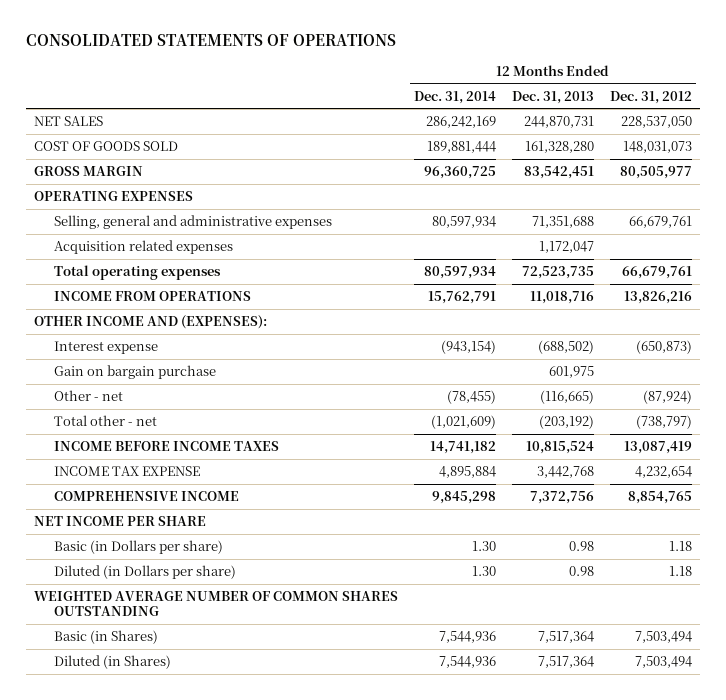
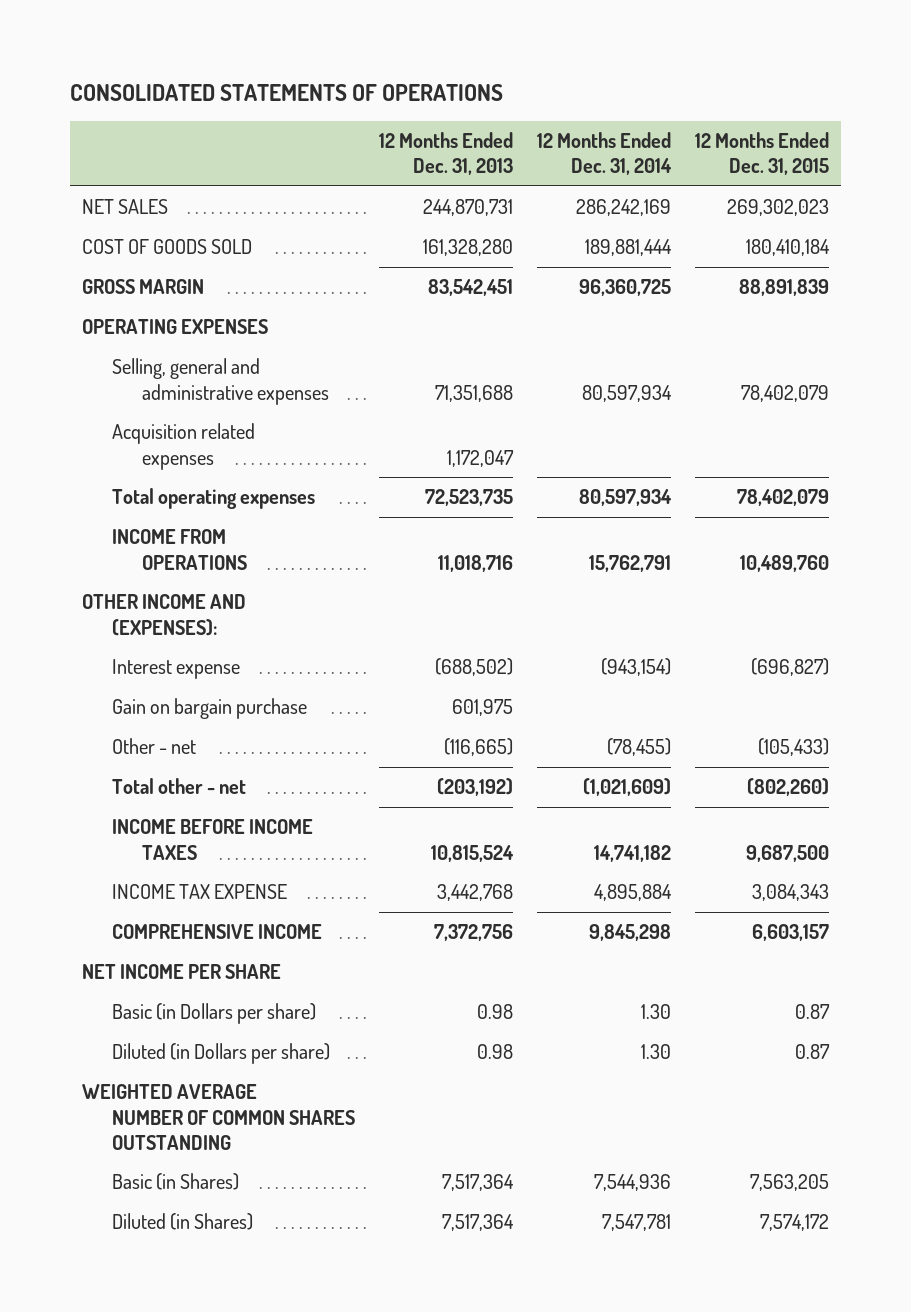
- | 12 Months Ended Dec. 31, 2014 | 12 Months Ended Dec. 31, 2013 | 12 Months Ended Dec. 31, 2012
+ | 12 Months Ended Dec. 31, 2013 | 12 Months Ended Dec. 31, 2014 | 12 Months Ended Dec. 31, 2015
- Diluted (in Shares) | 7,544,936 | 7,517,364 | 7,503,494
+ Diluted (in Shares) | 7,517,364 | 7,547,781 | 7,574,172

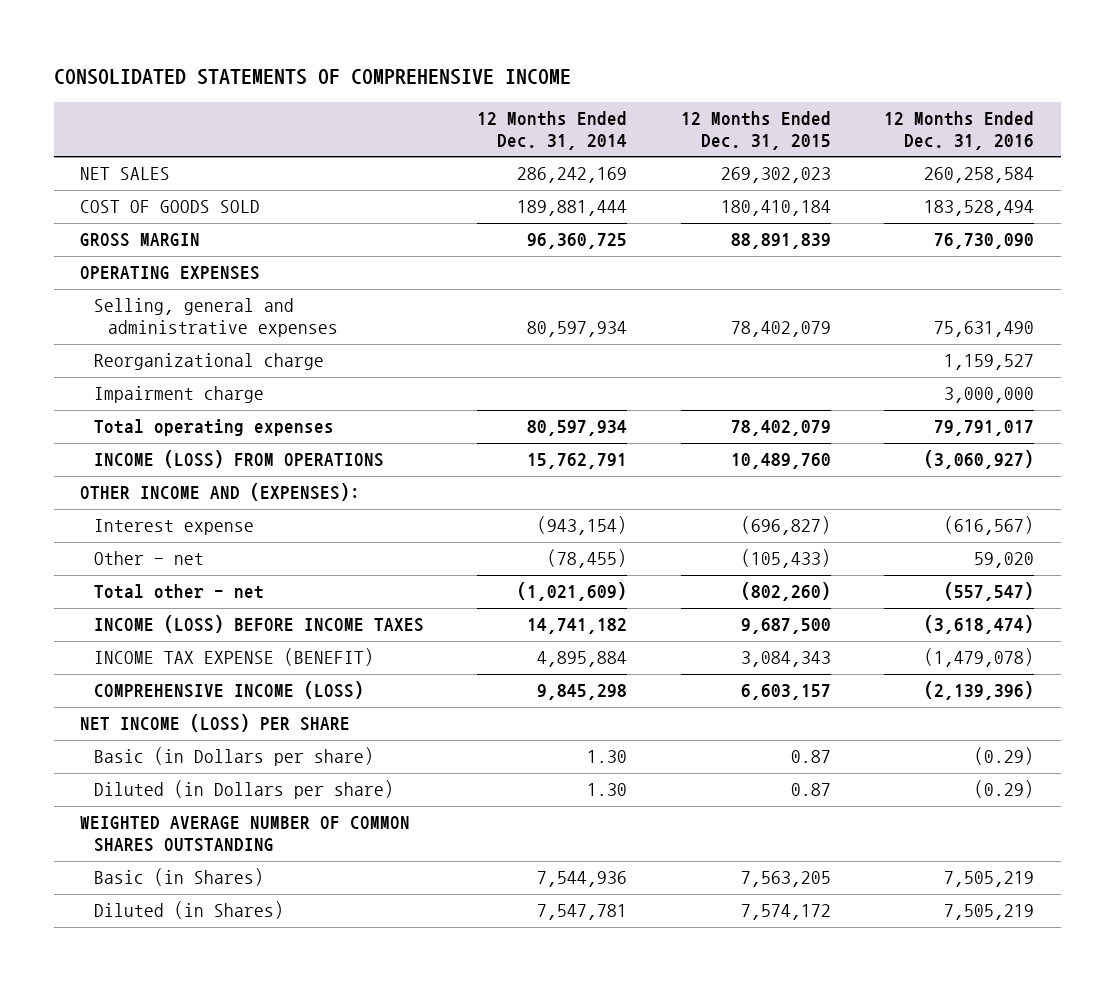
- CONSOLIDATED STATEMENTS OF OPERATIONS
+ CONSOLIDATED STATEMENTS OF COMPREHENSIVE INCOME
- | 12 Months Ended Dec. 31, 2013 | 12 Months Ended Dec. 31, 2014 | 12 Months Ended Dec. 31, 2015
+ | 12 Months Ended Dec. 31, 2014 | 12 Months Ended Dec. 31, 2015 | 12 Months Ended Dec. 31, 2016
- Acquisition related expenses | 1,172,047 | |
+ Reorganizational charge | | | 1,159,527
+ Impairment charge | | | 3,000,000
- INCOME FROM OPERATIONS | 11,018,716 | 15,762,791 | 10,489,760
+ INCOME (LOSS) FROM OPERATIONS | 15,762,791 | 10,489,760 | (3,060,927)
- Gain on bargain purchase | 601,975 | |
- INCOME BEFORE INCOME TAXES | 10,815,524 | 14,741,182 | 9,687,500
- INCOME TAX EXPENSE | 3,442,768 | 4,895,884 | 3,084,343
- COMPREHENSIVE INCOME | 7,372,756 | 9,845,298 | 6,603,157
- NET INCOME PER SHARE
+ INCOME (LOSS) BEFORE INCOME TAXES | 14,741,182 | 9,687,500 | (3,618,474)
+ INCOME TAX EXPENSE (BENEFIT) | 4,895,884 | 3,084,343 | (1,479,078)
+ COMPREHENSIVE INCOME (LOSS) | 9,845,298 | 6,603,157 | (2,139,396)
+ NET INCOME (LOSS) PER SHARE

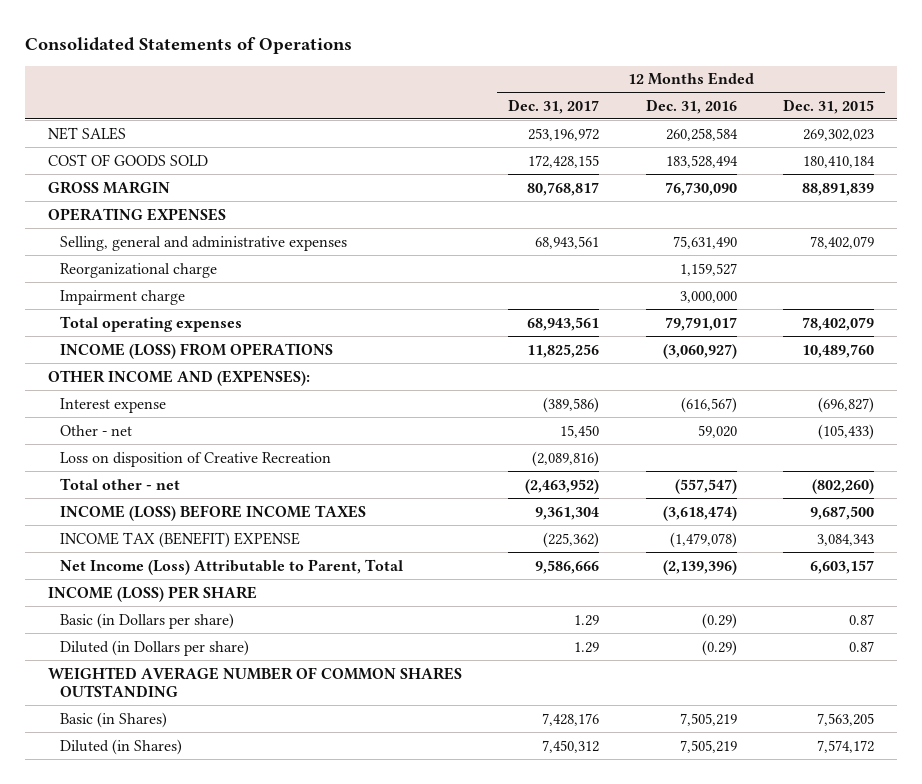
- CONSOLIDATED STATEMENTS OF COMPREHENSIVE INCOME
+ Consolidated Statements of Operations
- | 12 Months Ended Dec. 31, 2014 | 12 Months Ended Dec. 31, 2015 | 12 Months Ended Dec. 31, 2016
+ | 12 Months Ended Dec. 31, 2017 | 12 Months Ended Dec. 31, 2016 | 12 Months Ended Dec. 31, 2015
+ Loss on disposition of Creative Recreation | (2,089,816) | |
- INCOME TAX EXPENSE (BENEFIT) | 4,895,884 | 3,084,343 | (1,479,078)
- COMPREHENSIVE INCOME (LOSS) | 9,845,298 | 6,603,157 | (2,139,396)
- NET INCOME (LOSS) PER SHARE
+ INCOME TAX (BENEFIT) EXPENSE | (225,362) | (1,479,078) | 3,084,343
+ Net Income (Loss) Attributable to Parent, Total | 9,586,666 | (2,139,396) | 6,603,157
+ INCOME (LOSS) PER SHARE

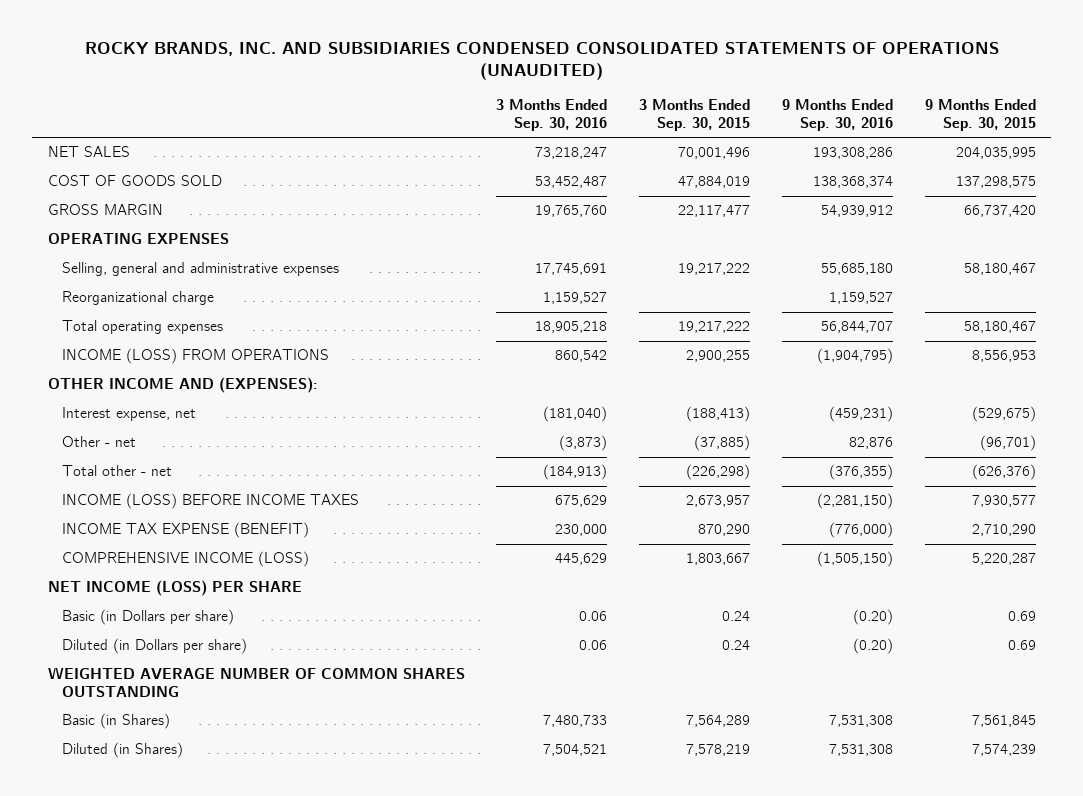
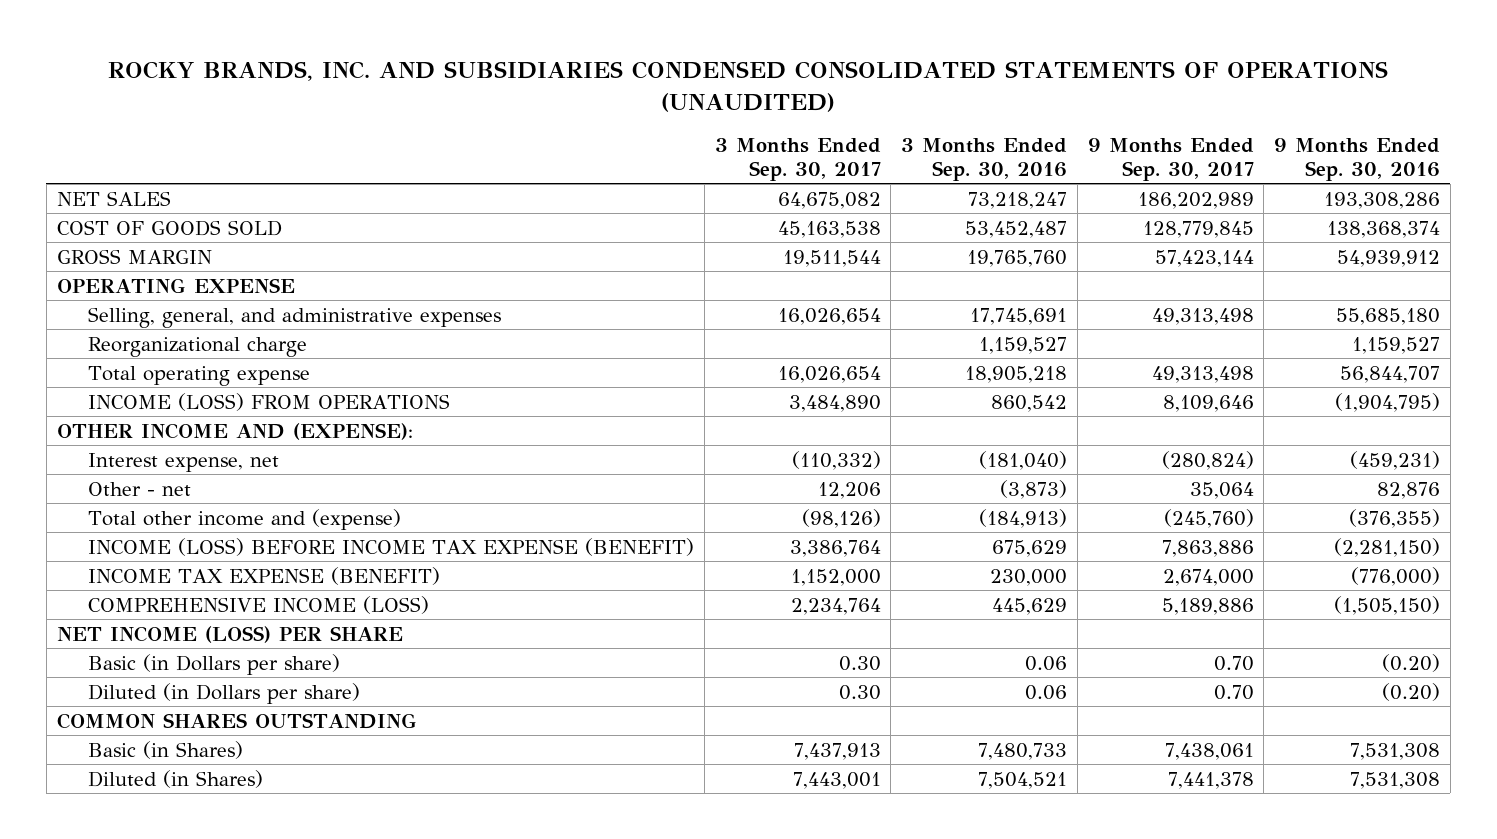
- | 3 Months Ended Sep. 30, 2016 | 3 Months Ended Sep. 30, 2015 | 9 Months Ended Sep. 30, 2016 | 9 Months Ended Sep. 30, 2015
+ | 3 Months Ended Sep. 30, 2017 | 3 Months Ended Sep. 30, 2016 | 9 Months Ended Sep. 30, 2017 | 9 Months Ended Sep. 30, 2016
- OPERATING EXPENSES
- Selling, general and administrative expenses | 17,745,691 | 19,217,222 | 55,685,180 | 58,180,467
+ OPERATING EXPENSE
+ Selling, general, and administrative expenses | 16,026,654 | 17,745,691 | 49,313,498 | 55,685,180
- Total operating expenses | 18,905,218 | 19,217,222 | 56,844,707 | 58,180,467
+ Total operating expense | 16,026,654 | 18,905,218 | 49,313,498 | 56,844,707
- OTHER INCOME AND (EXPENSES):
+ OTHER INCOME AND (EXPENSE):
- Total other - net | (184,913) | (226,298) | (376,355) | (626,376)
- INCOME (LOSS) BEFORE INCOME TAXES | 675,629 | 2,673,957 | (2,281,150) | 7,930,577
+ Total other income and (expense) | (98,126) | (184,913) | (245,760) | (376,355)
+ INCOME (LOSS) BEFORE INCOME TAX EXPENSE (BENEFIT) | 3,386,764 | 675,629 | 7,863,886 | (2,281,150)
- WEIGHTED AVERAGE NUMBER OF COMMON SHARES OUTSTANDING
+ COMMON SHARES OUTSTANDING

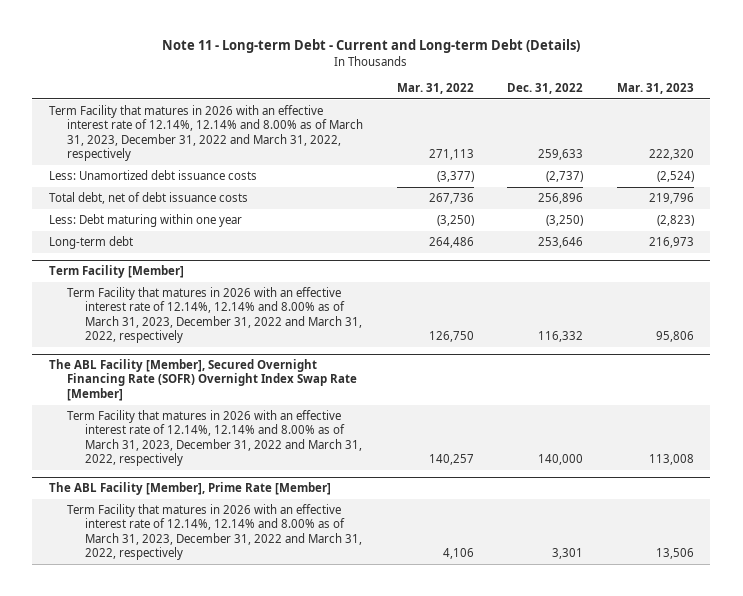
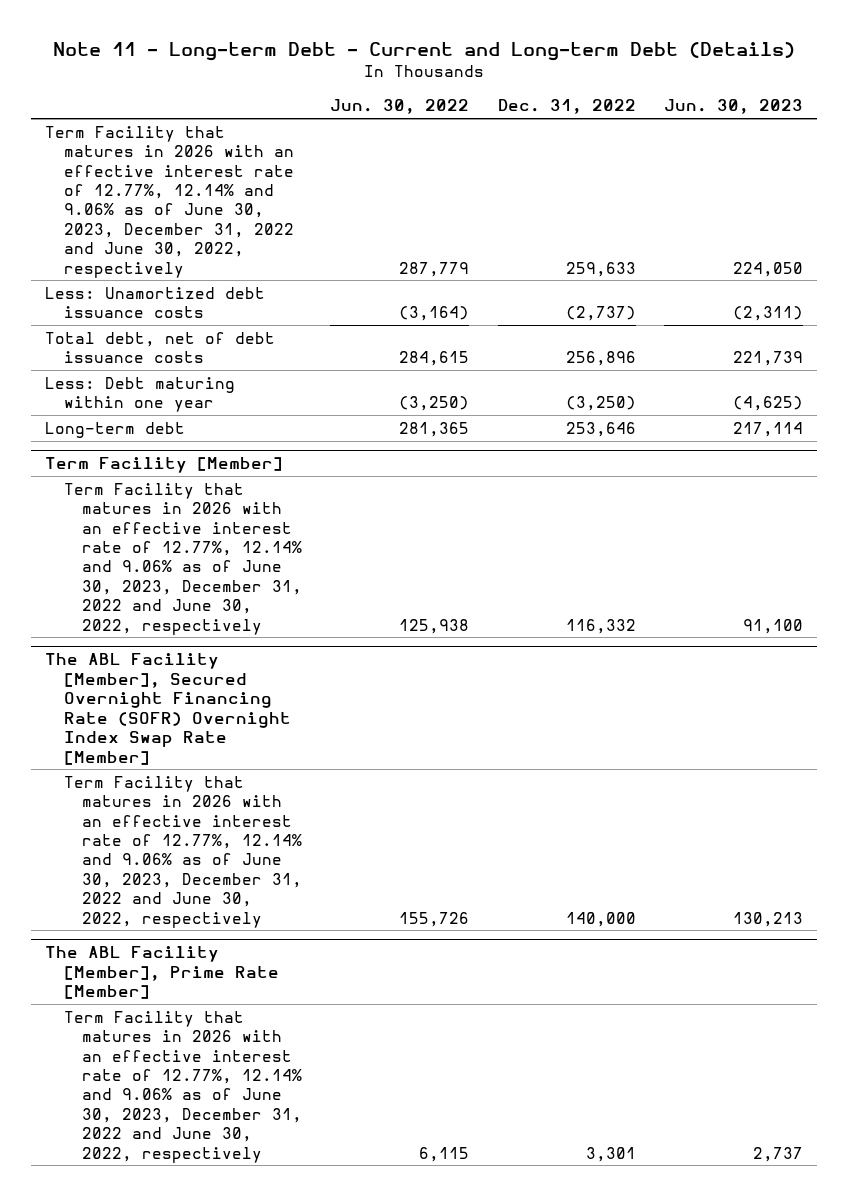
- | Mar. 31, 2022 | Dec. 31, 2022 | Mar. 31, 2023
+ | Jun. 30, 2022 | Dec. 31, 2022 | Jun. 30, 2023
- Term Facility that matures in 2026 with an effective interest rate of 12.14%, 12.14% and 8.00% as of March 31, 2023, December 31, 2022 and March 31, 2022, respectively | 271,113 | 259,633 | 222,320
+ Term Facility that matures in 2026 with an effective interest rate of 12.77%, 12.14% and 9.06% as of June 30, 2023, December 31, 2022 and June 30, 2022, respectively | 287,779 | 259,633 | 224,050
@ Term Facility [Member]
- Term Facility that matures in 2026 with an effective interest rate of 12.14%, 12.14% and 8.00% as of March 31, 2023, December 31, 2022 and March 31, 2022, respectively | 126,750 | 116,332 | 95,806
+ Term Facility that matures in 2026 with an effective interest rate of 12.77%, 12.14% and 9.06% as of June 30, 2023, December 31, 2022 and June 30, 2022, respectively | 125,938 | 116,332 | 91,100
@ The ABL Facility [Member], Secured Overnight Financing Rate (SOFR) Overnight Index Swap Rate [Member]
- Term Facility that matures in 2026 with an effective interest rate of 12.14%, 12.14% and 8.00% as of March 31, 2023, December 31, 2022 and March 31, 2022, respectively | 140,257 | 140,000 | 113,008
+ Term Facility that matures in 2026 with an effective interest rate of 12.77%, 12.14% and 9.06% as of June 30, 2023, December 31, 2022 and June 30, 2022, respectively | 155,726 | 140,000 | 130,213
@ The ABL Facility [Member], Prime Rate [Member]
- Term Facility that matures in 2026 with an effective interest rate of 12.14%, 12.14% and 8.00% as of March 31, 2023, December 31, 2022 and March 31, 2022, respectively | 4,106 | 3,301 | 13,506
+ Term Facility that matures in 2026 with an effective interest rate of 12.77%, 12.14% and 9.06% as of June 30, 2023, December 31, 2022 and June 30, 2022, respectively | 6,115 | 3,301 | 2,737

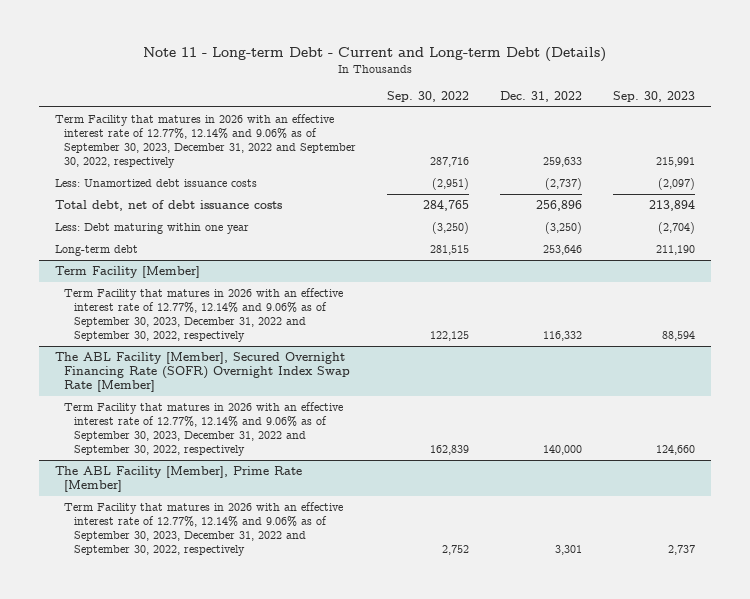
- | Jun. 30, 2022 | Dec. 31, 2022 | Jun. 30, 2023
+ | Sep. 30, 2022 | Dec. 31, 2022 | Sep. 30, 2023
- Term Facility that matures in 2026 with an effective interest rate of 12.77%, 12.14% and 9.06% as of June 30, 2023, December 31, 2022 and June 30, 2022, respectively | 287,779 | 259,633 | 224,050
+ Term Facility that matures in 2026 with an effective interest rate of 12.77%, 12.14% and 9.06% as of September 30, 2023, December 31, 2022 and September 30, 2022, respectively | 287,716 | 259,633 | 215,991
@ Term Facility [Member]
- Term Facility that matures in 2026 with an effective interest rate of 12.77%, 12.14% and 9.06% as of June 30, 2023, December 31, 2022 and June 30, 2022, respectively | 125,938 | 116,332 | 91,100
+ Term Facility that matures in 2026 with an effective interest rate of 12.77%, 12.14% and 9.06% as of September 30, 2023, December 31, 2022 and September 30, 2022, respectively | 122,125 | 116,332 | 88,594
@ The ABL Facility [Member], Secured Overnight Financing Rate (SOFR) Overnight Index Swap Rate [Member]
- Term Facility that matures in 2026 with an effective interest rate of 12.77%, 12.14% and 9.06% as of June 30, 2023, December 31, 2022 and June 30, 2022, respectively | 155,726 | 140,000 | 130,213
+ Term Facility that matures in 2026 with an effective interest rate of 12.77%, 12.14% and 9.06% as of September 30, 2023, December 31, 2022 and September 30, 2022, respectively | 162,839 | 140,000 | 124,660
@ The ABL Facility [Member], Prime Rate [Member]
- Term Facility that matures in 2026 with an effective interest rate of 12.77%, 12.14% and 9.06% as of June 30, 2023, December 31, 2022 and June 30, 2022, respectively | 6,115 | 3,301 | 2,737
+ Term Facility that matures in 2026 with an effective interest rate of 12.77%, 12.14% and 9.06% as of September 30, 2023, December 31, 2022 and September 30, 2022, respectively | 2,752 | 3,301 | 2,737

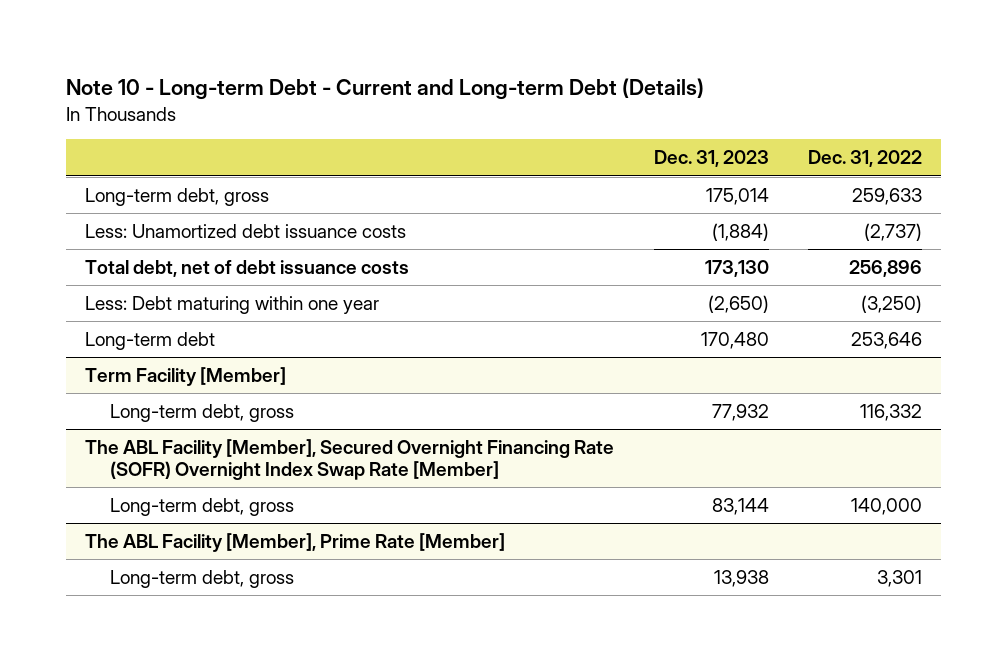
- Note 11 - Long-term Debt - Current and Long-term Debt (Details)
+ Note 10 - Long-term Debt - Current and Long-term Debt (Details)
- | Sep. 30, 2022 | Dec. 31, 2022 | Sep. 30, 2023
+ | Dec. 31, 2023 | Dec. 31, 2022
- Term Facility that matures in 2026 with an effective interest rate of 12.77%, 12.14% and 9.06% as of September 30, 2023, December 31, 2022 and September 30, 2022, respectively | 287,716 | 259,633 | 215,991
+ Long-term debt, gross | 175,014 | 259,633
@ Term Facility [Member]
- Term Facility that matures in 2026 with an effective interest rate of 12.77%, 12.14% and 9.06% as of September 30, 2023, December 31, 2022 and September 30, 2022, respectively | 122,125 | 116,332 | 88,594
+ Long-term debt, gross | 77,932 | 116,332
@ The ABL Facility [Member], Secured Overnight Financing Rate (SOFR) Overnight Index Swap Rate [Member]
- Term Facility that matures in 2026 with an effective interest rate of 12.77%, 12.14% and 9.06% as of September 30, 2023, December 31, 2022 and September 30, 2022, respectively | 162,839 | 140,000 | 124,660
+ Long-term debt, gross | 83,144 | 140,000
@ The ABL Facility [Member], Prime Rate [Member]
- Term Facility that matures in 2026 with an effective interest rate of 12.77%, 12.14% and 9.06% as of September 30, 2023, December 31, 2022 and September 30, 2022, respectively | 2,752 | 3,301 | 2,737
+ Long-term debt, gross | 13,938 | 3,301

